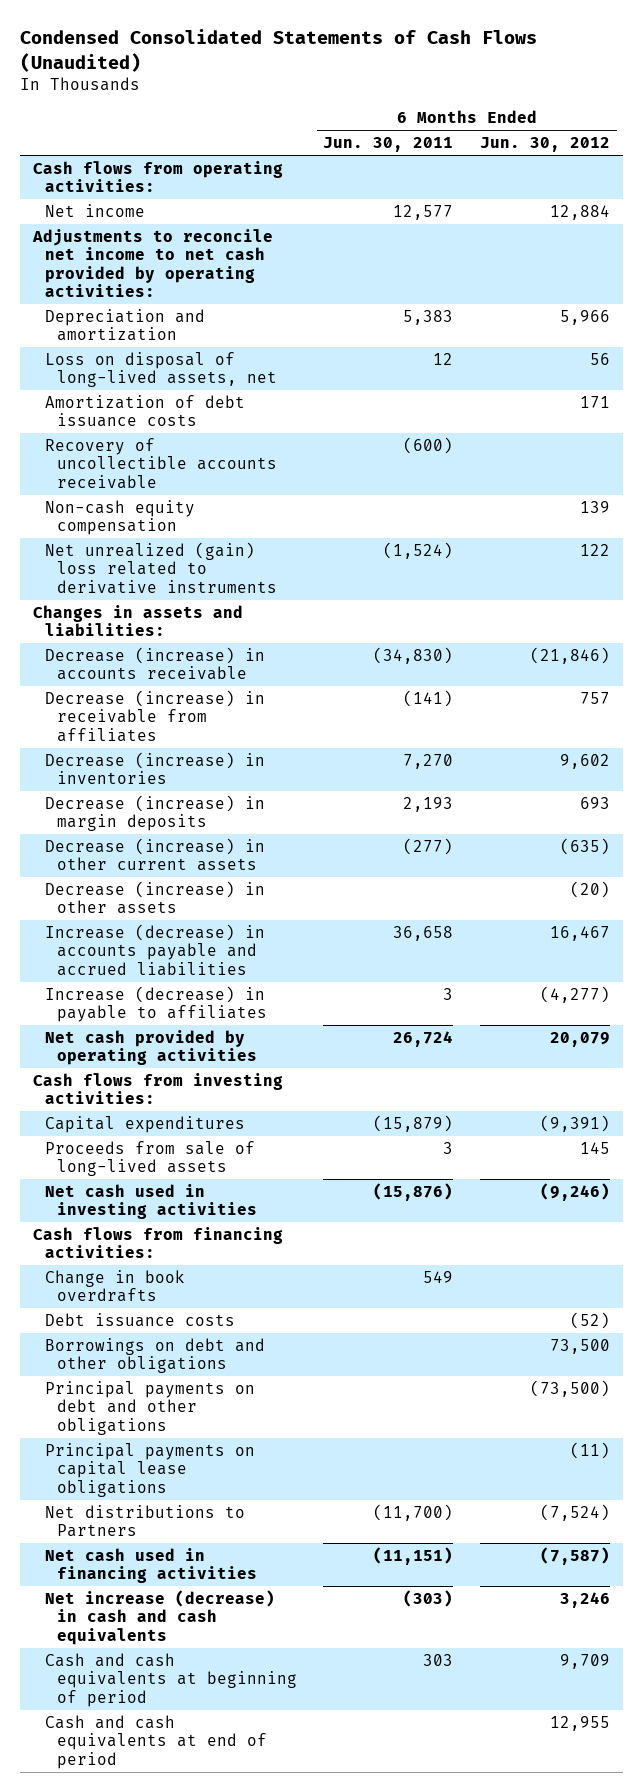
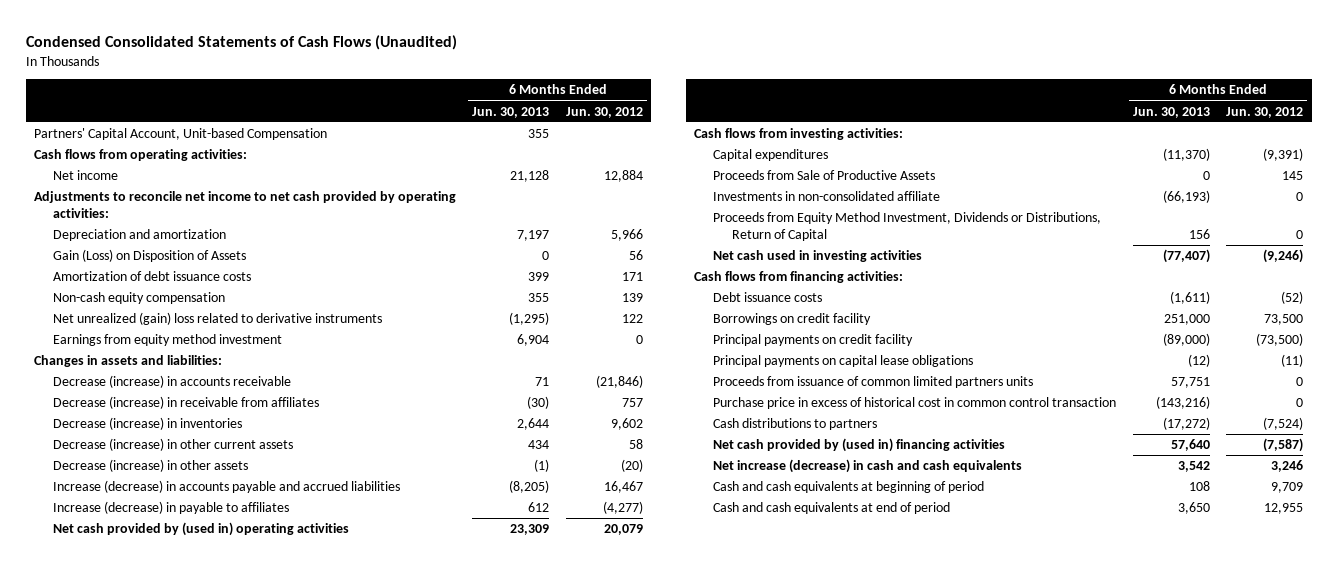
- | 6 Months Ended Jun. 30, 2011 | 6 Months Ended Jun. 30, 2012
+ | 6 Months Ended Jun. 30, 2013 | 6 Months Ended Jun. 30, 2012
+ Partners' Capital Account, Unit-based Compensation | 355 |
- Loss on disposal of long-lived assets, net | 12 | 56
+ Gain (Loss) on Disposition of Assets | 0 | 56
- Recovery of uncollectible accounts receivable | (600) |
+ Earnings from equity method investment | 6,904 | 0
- Decrease (increase) in margin deposits | 2,193 | 693
- Decrease (increase) in other current assets | (277) | (635)
+ Decrease (increase) in other current assets | 434 | 58
- Net cash provided by operating activities | 26,724 | 20,079
+ Net cash provided by (used in) operating activities | 23,309 | 20,079
- Proceeds from sale of long-lived assets | 3 | 145
+ Proceeds from Sale of Productive Assets | 0 | 145
+ Investments in non-consolidated affiliate | (66,193) | 0
+ Proceeds from Equity Method Investment, Dividends or Distributions, Return of Capital | 156 | 0
- Change in book overdrafts | 549 |
- Borrowings on debt and other obligations | | 73,500
- Principal payments on debt and other obligations | | (73,500)
+ Borrowings on credit facility | 251,000 | 73,500
+ Principal payments on credit facility | (89,000) | (73,500)
- Net distributions to Partners | (11,700) | (7,524)
- Net cash used in financing activities | (11,151) | (7,587)
+ Proceeds from issuance of common limited partners units | 57,751 | 0
+ Purchase price in excess of historical cost in common control transaction | (143,216) | 0
+ Cash distributions to partners | (17,272) | (7,524)
+ Net cash provided by (used in) financing activities | 57,640 | (7,587)

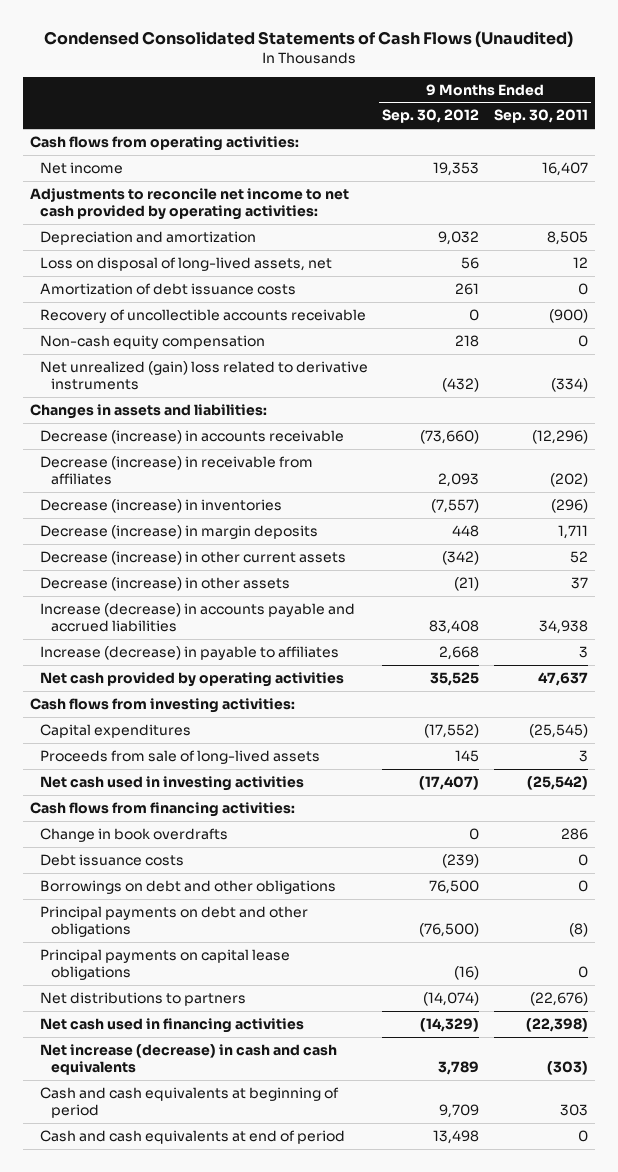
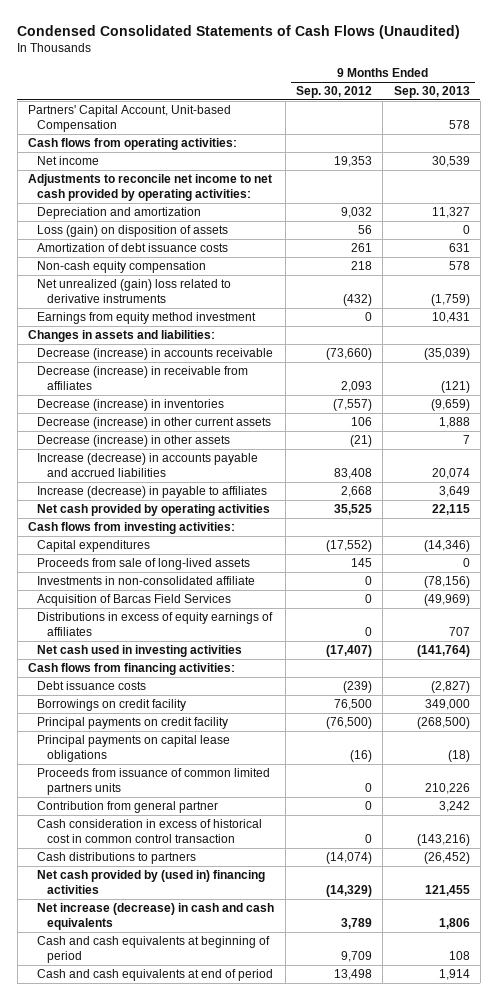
- | 9 Months Ended Sep. 30, 2012 | 9 Months Ended Sep. 30, 2011
+ | 9 Months Ended Sep. 30, 2012 | 9 Months Ended Sep. 30, 2013
+ Partners' Capital Account, Unit-based Compensation | | 578
- Loss on disposal of long-lived assets, net | 56 | 12
+ Loss (gain) on disposition of assets | 56 | 0
- Recovery of uncollectible accounts receivable | 0 | (900)
+ Earnings from equity method investment | 0 | 10,431
- Decrease (increase) in margin deposits | 448 | 1,711
- Decrease (increase) in other current assets | (342) | 52
+ Decrease (increase) in other current assets | 106 | 1,888
+ Investments in non-consolidated affiliate | 0 | (78,156)
+ Acquisition of Barcas Field Services | 0 | (49,969)
+ Distributions in excess of equity earnings of affiliates | 0 | 707
- Change in book overdrafts | 0 | 286
- Borrowings on debt and other obligations | 76,500 | 0
- Principal payments on debt and other obligations | (76,500) | (8)
+ Borrowings on credit facility | 76,500 | 349,000
+ Principal payments on credit facility | (76,500) | (268,500)
- Net distributions to partners | (14,074) | (22,676)
- Net cash used in financing activities | (14,329) | (22,398)
+ Proceeds from issuance of common limited partners units | 0 | 210,226
+ Contribution from general partner | 0 | 3,242
+ Cash consideration in excess of historical cost in common control transaction | 0 | (143,216)
+ Cash distributions to partners | (14,074) | (26,452)
+ Net cash provided by (used in) financing activities | (14,329) | 121,455

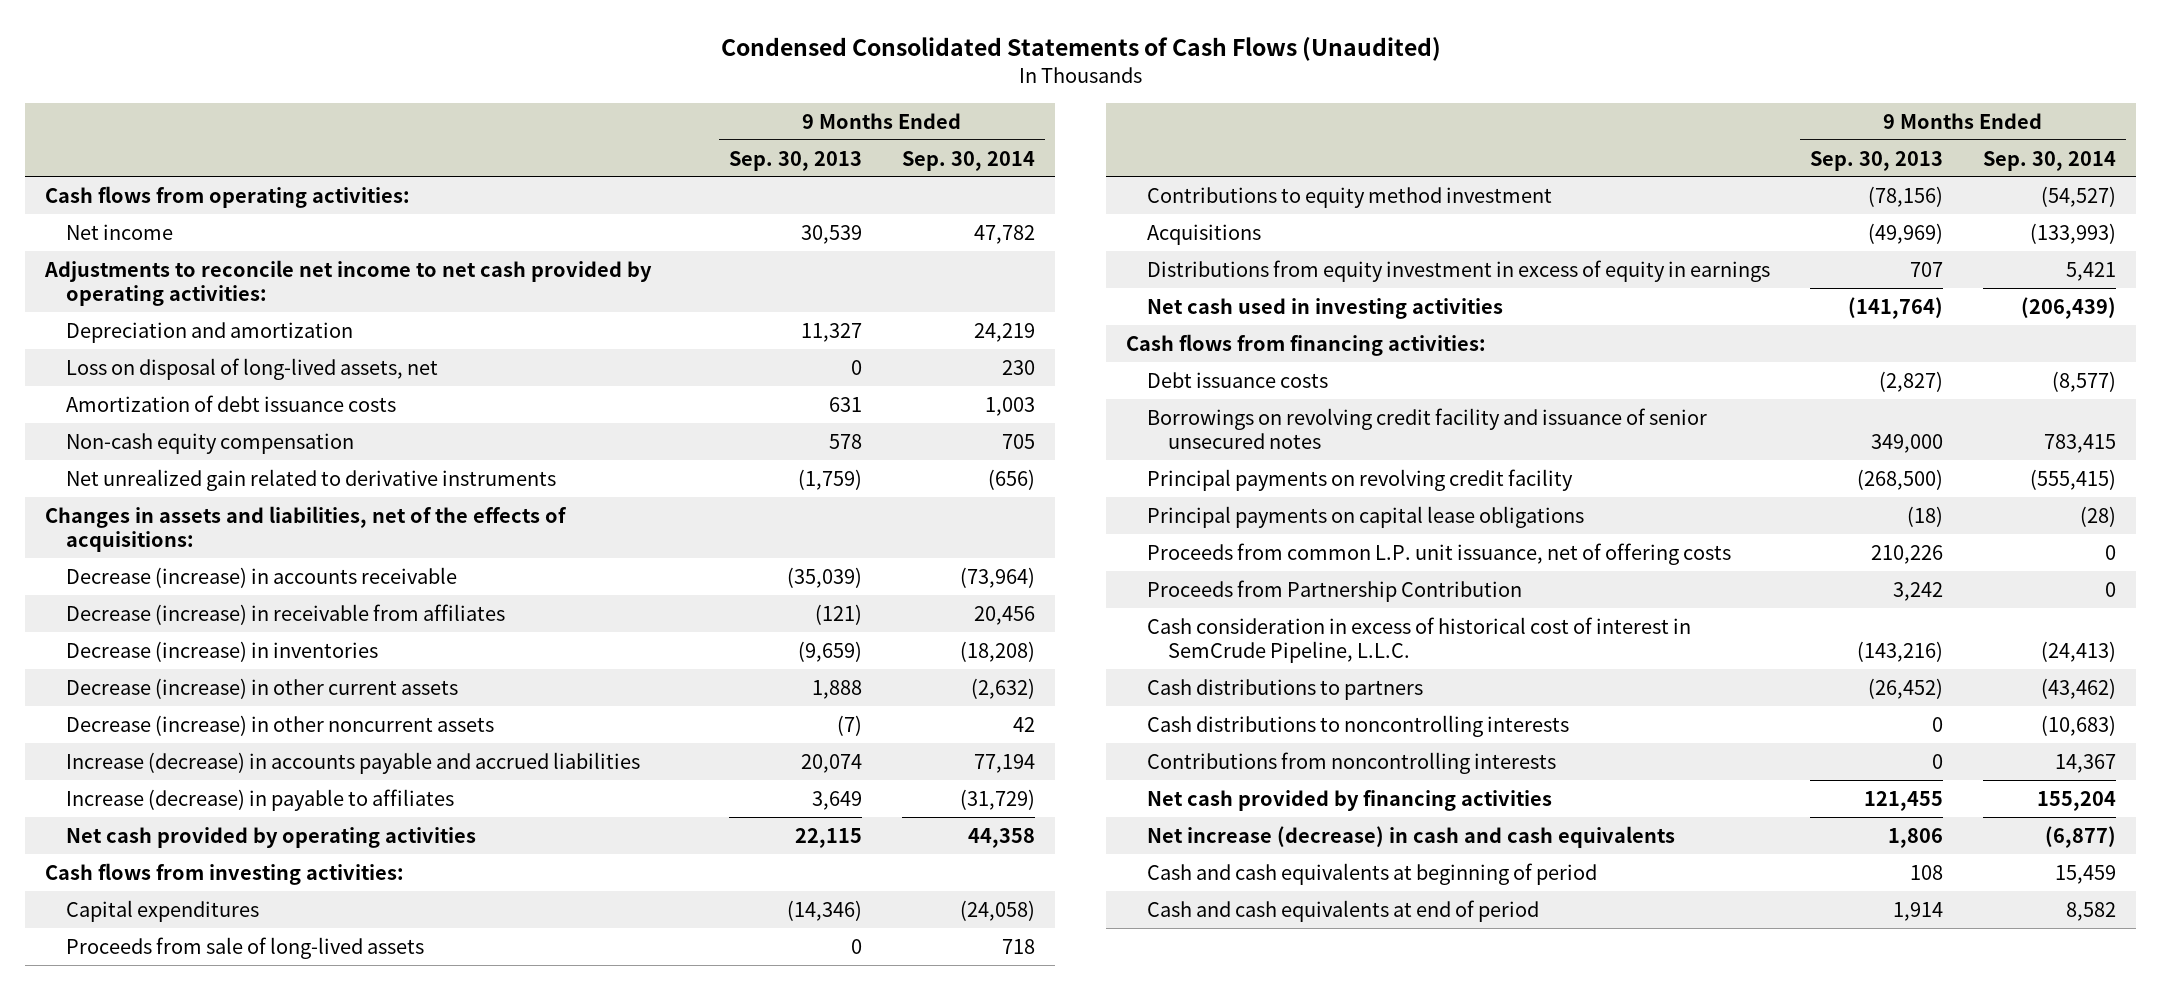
- | 9 Months Ended Sep. 30, 2012 | 9 Months Ended Sep. 30, 2013
+ | 9 Months Ended Sep. 30, 2013 | 9 Months Ended Sep. 30, 2014
- Partners' Capital Account, Unit-based Compensation | | 578
- Loss (gain) on disposition of assets | 56 | 0
+ Loss on disposal of long-lived assets, net | 0 | 230
- Net unrealized (gain) loss related to derivative instruments | (432) | (1,759)
- Earnings from equity method investment | 0 | 10,431
- Changes in assets and liabilities:
+ Net unrealized gain related to derivative instruments | (1,759) | (656)
+ Changes in assets and liabilities, net of the effects of acquisitions:
- Decrease (increase) in other assets | (21) | 7
+ Decrease (increase) in other noncurrent assets | (7) | 42
- Investments in non-consolidated affiliate | 0 | (78,156)
- Acquisition of Barcas Field Services | 0 | (49,969)
- Distributions in excess of equity earnings of affiliates | 0 | 707
+ Contributions to equity method investment | (78,156) | (54,527)
+ Acquisitions | (49,969) | (133,993)
+ Distributions from equity investment in excess of equity in earnings | 707 | 5,421
- Borrowings on credit facility | 76,500 | 349,000
- Principal payments on credit facility | (76,500) | (268,500)
+ Borrowings on revolving credit facility and issuance of senior unsecured notes | 349,000 | 783,415
+ Principal payments on revolving credit facility | (268,500) | (555,415)
- Proceeds from issuance of common limited partners units | 0 | 210,226
- Contribution from general partner | 0 | 3,242
- Cash consideration in excess of historical cost in common control transaction | 0 | (143,216)
+ Proceeds from common L.P. unit issuance, net of offering costs | 210,226 | 0
+ Proceeds from Partnership Contribution | 3,242 | 0
+ Cash consideration in excess of historical cost of interest in SemCrude Pipeline, L.L.C. | (143,216) | (24,413)
- Net cash provided by (used in) financing activities | (14,329) | 121,455
+ Cash distributions to noncontrolling interests | 0 | (10,683)
+ Contributions from noncontrolling interests | 0 | 14,367
+ Net cash provided by financing activities | 121,455 | 155,204

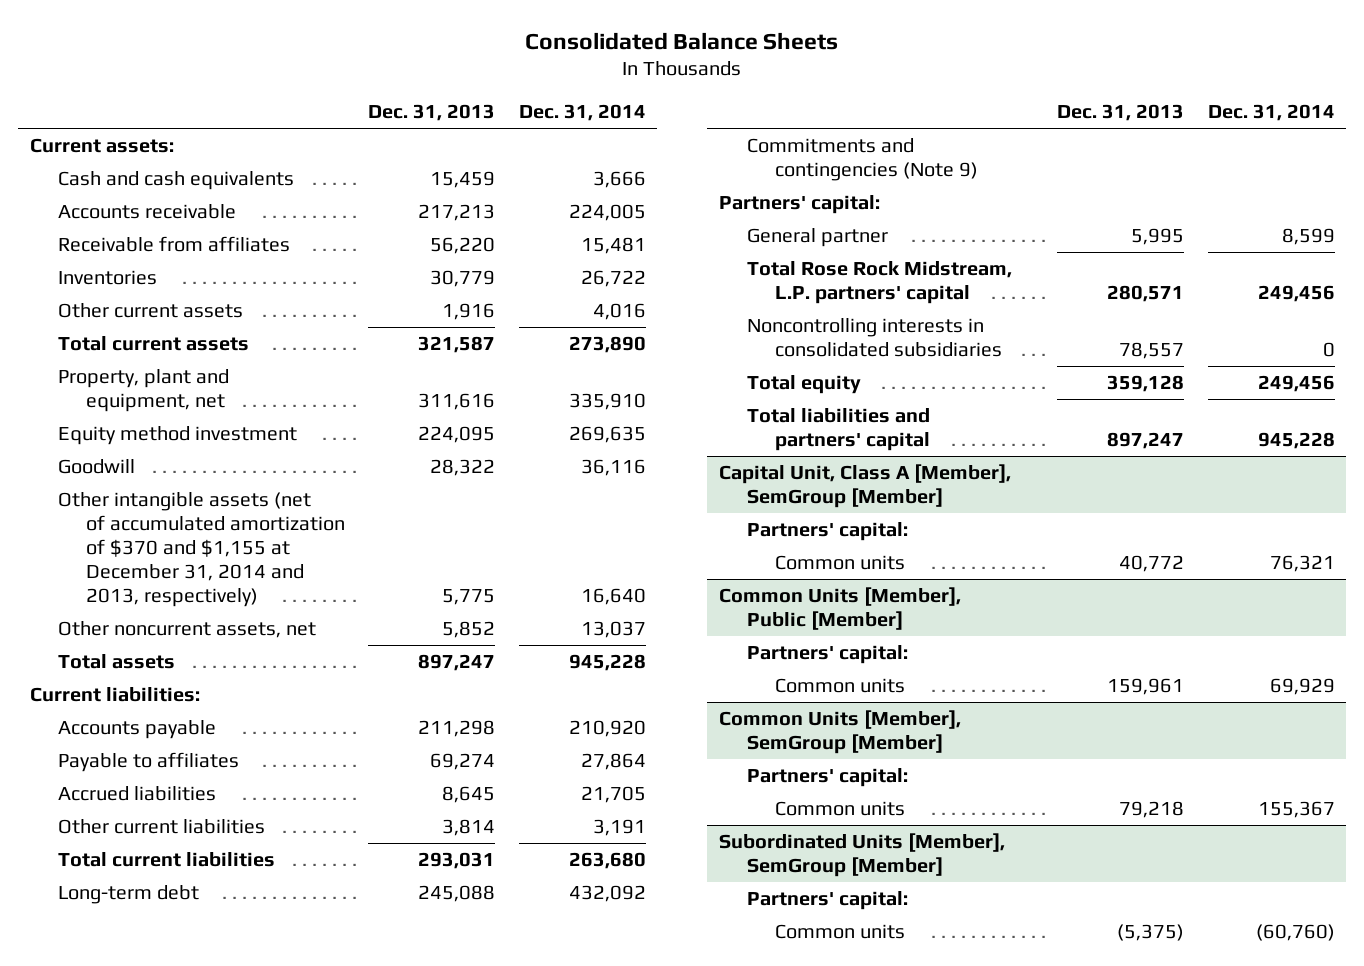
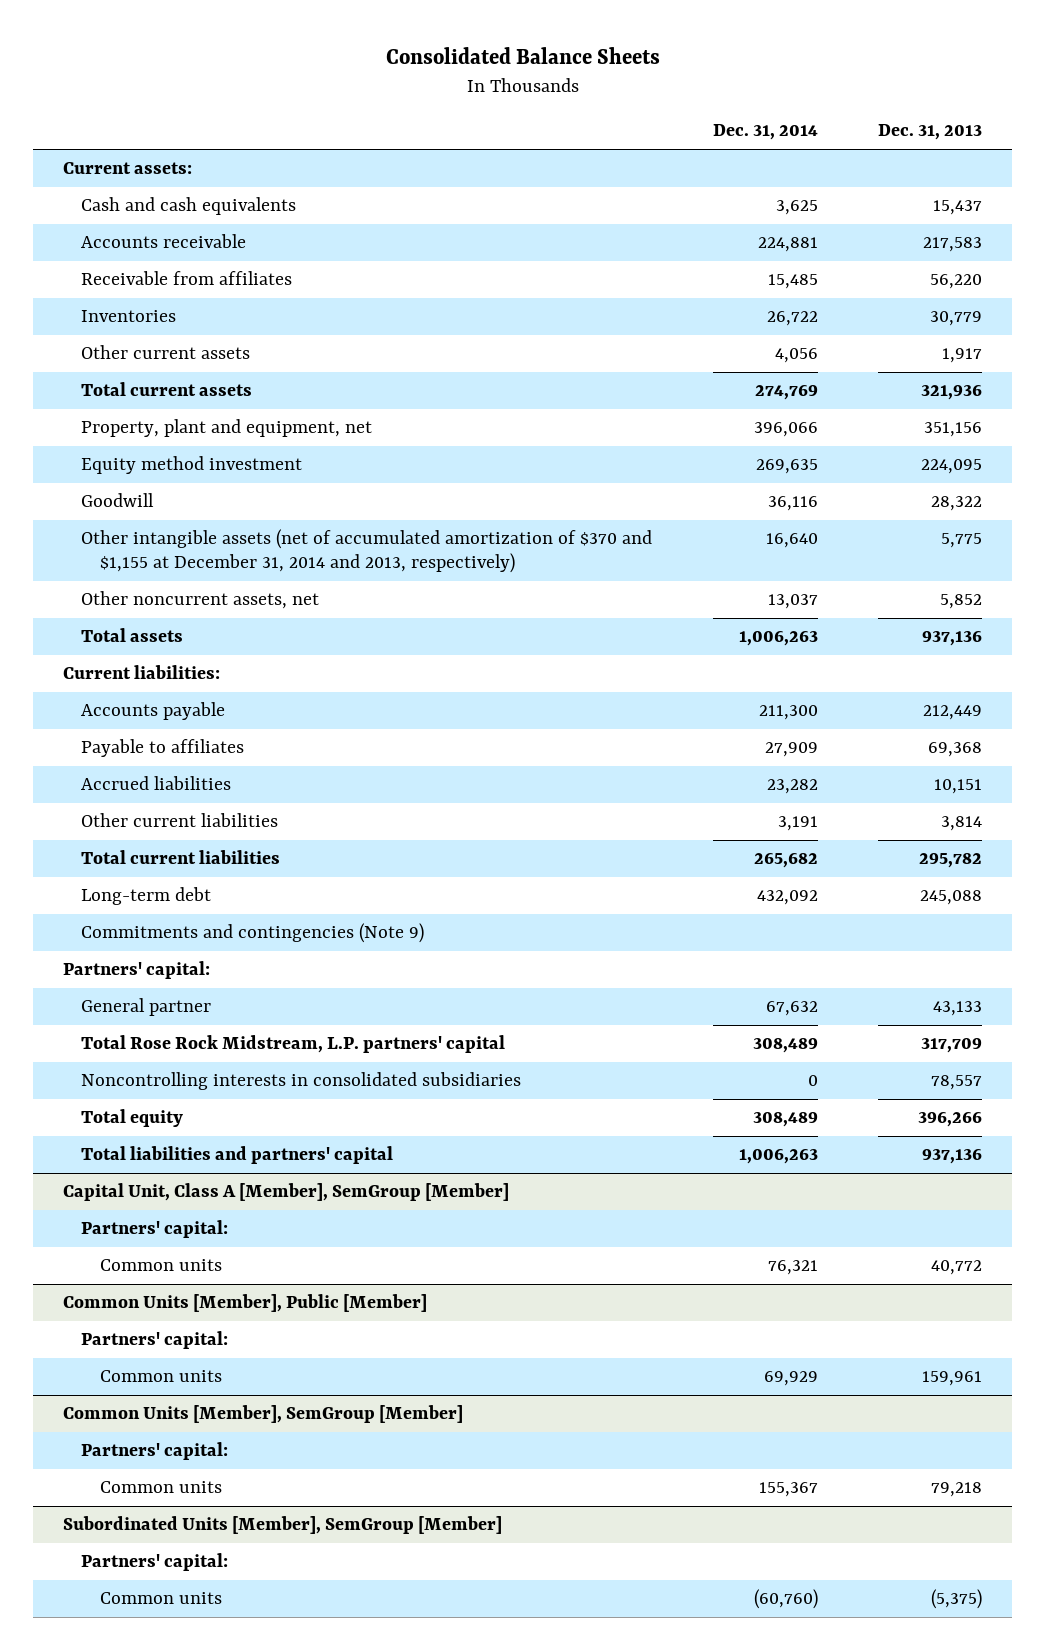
- | Dec. 31, 2013 | Dec. 31, 2014
+ | Dec. 31, 2014 | Dec. 31, 2013
- Cash and cash equivalents | 15,459 | 3,666
- Accounts receivable | 217,213 | 224,005
- Receivable from affiliates | 56,220 | 15,481
+ Cash and cash equivalents | 3,625 | 15,437
+ Accounts receivable | 224,881 | 217,583
+ Receivable from affiliates | 15,485 | 56,220
- Other current assets | 1,916 | 4,016
- Total current assets | 321,587 | 273,890
- Property, plant and equipment, net | 311,616 | 335,910
+ Other current assets | 4,056 | 1,917
+ Total current assets | 274,769 | 321,936
+ Property, plant and equipment, net | 396,066 | 351,156
- Total assets | 897,247 | 945,228
+ Total assets | 1,006,263 | 937,136
- Accounts payable | 211,298 | 210,920
- Payable to affiliates | 69,274 | 27,864
- Accrued liabilities | 8,645 | 21,705
+ Accounts payable | 211,300 | 212,449
+ Payable to affiliates | 27,909 | 69,368
+ Accrued liabilities | 23,282 | 10,151
- Total current liabilities | 293,031 | 263,680
+ Total current liabilities | 265,682 | 295,782
- General partner | 5,995 | 8,599
- Total Rose Rock Midstream, L.P. partners' capital | 280,571 | 249,456
+ General partner | 67,632 | 43,133
+ Total Rose Rock Midstream, L.P. partners' capital | 308,489 | 317,709
- Total equity | 359,128 | 249,456
- Total liabilities and partners' capital | 897,247 | 945,228
+ Total equity | 308,489 | 396,266
+ Total liabilities and partners' capital | 1,006,263 | 937,136

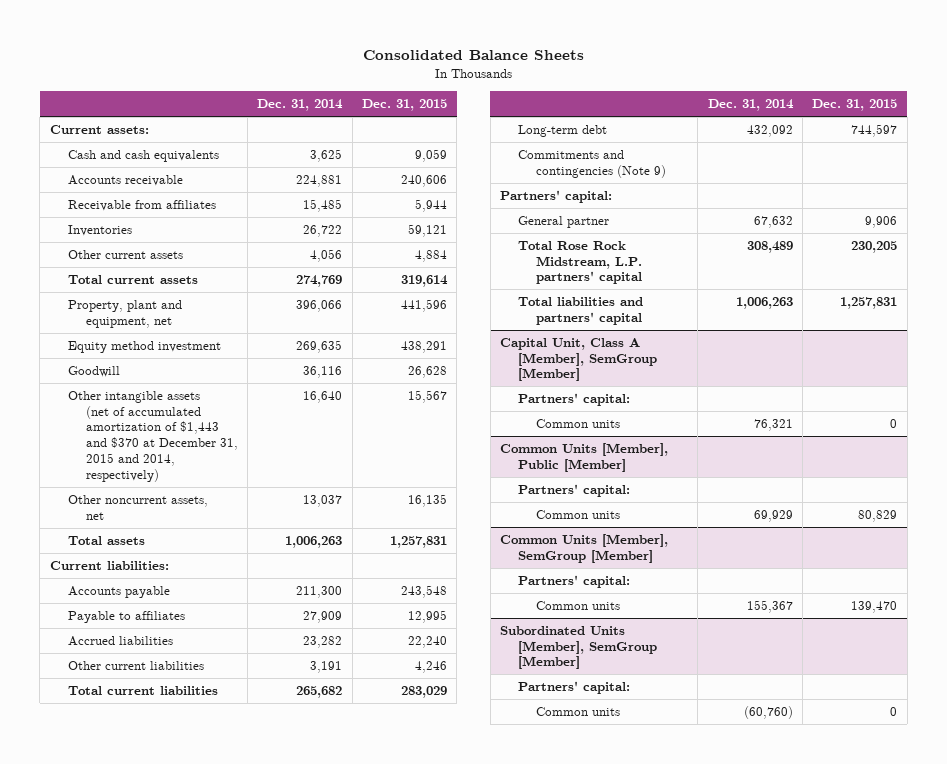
- | Dec. 31, 2014 | Dec. 31, 2013
+ | Dec. 31, 2014 | Dec. 31, 2015
- Other intangible assets (net of accumulated amortization of $370 and $1,155 at December 31, 2014 and 2013, respectively) | 16,640 | 5,775
+ Other intangible assets (net of accumulated amortization of $1,443 and $370 at December 31, 2015 and 2014, respectively) | 16,640 | 15,567
- Noncontrolling interests in consolidated subsidiaries | 0 | 78,557
- Total equity | 308,489 | 396,266

